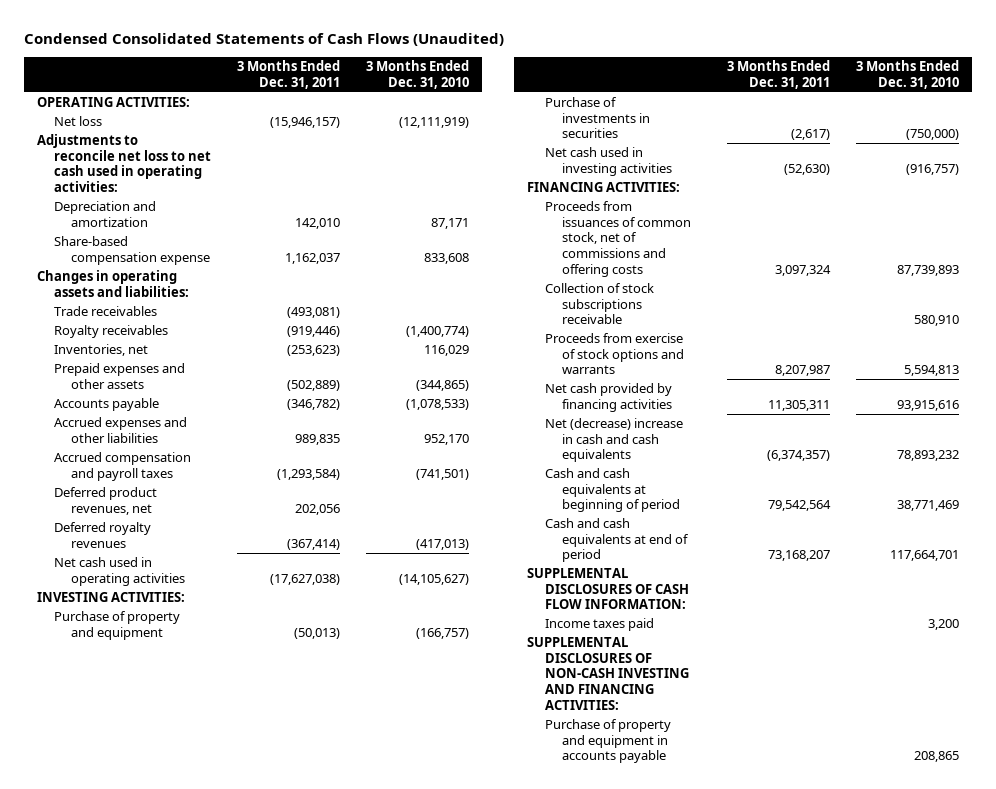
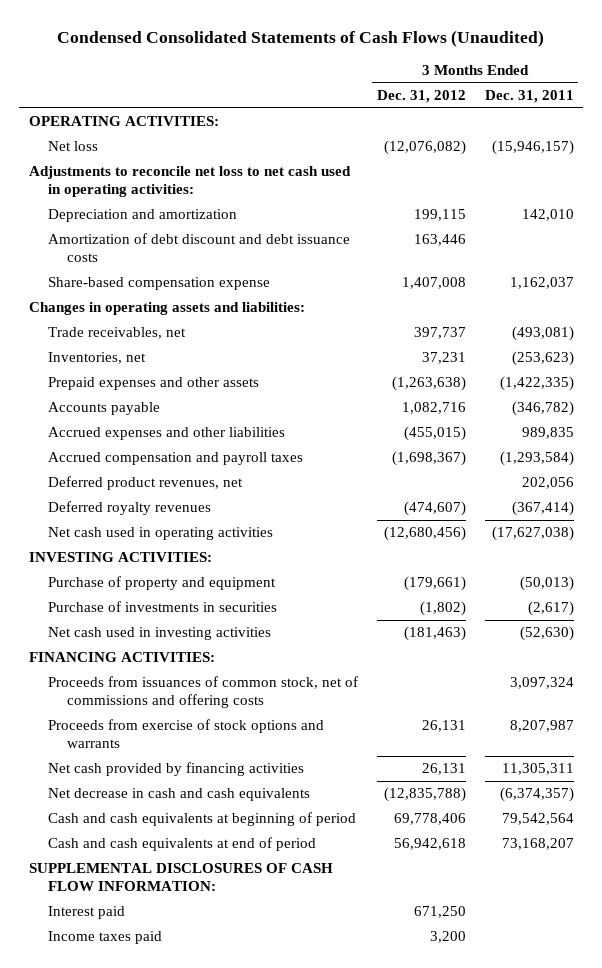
- | 3 Months Ended Dec. 31, 2011 | 3 Months Ended Dec. 31, 2010
+ | 3 Months Ended Dec. 31, 2012 | 3 Months Ended Dec. 31, 2011
+ Amortization of debt discount and debt issuance costs | 163,446 |
- Trade receivables | (493,081) |
- Royalty receivables | (919,446) | (1,400,774)
+ Trade receivables, net | 397,737 | (493,081)
- Prepaid expenses and other assets | (502,889) | (344,865)
+ Prepaid expenses and other assets | (1,263,638) | (1,422,335)
- Collection of stock subscriptions receivable | | 580,910
- Net (decrease) increase in cash and cash equivalents | (6,374,357) | 78,893,232
+ Net decrease in cash and cash equivalents | (12,835,788) | (6,374,357)
+ Interest paid | 671,250 |
- SUPPLEMENTAL DISCLOSURES OF NON-CASH INVESTING AND FINANCING ACTIVITIES:
- Purchase of property and equipment in accounts payable | | 208,865

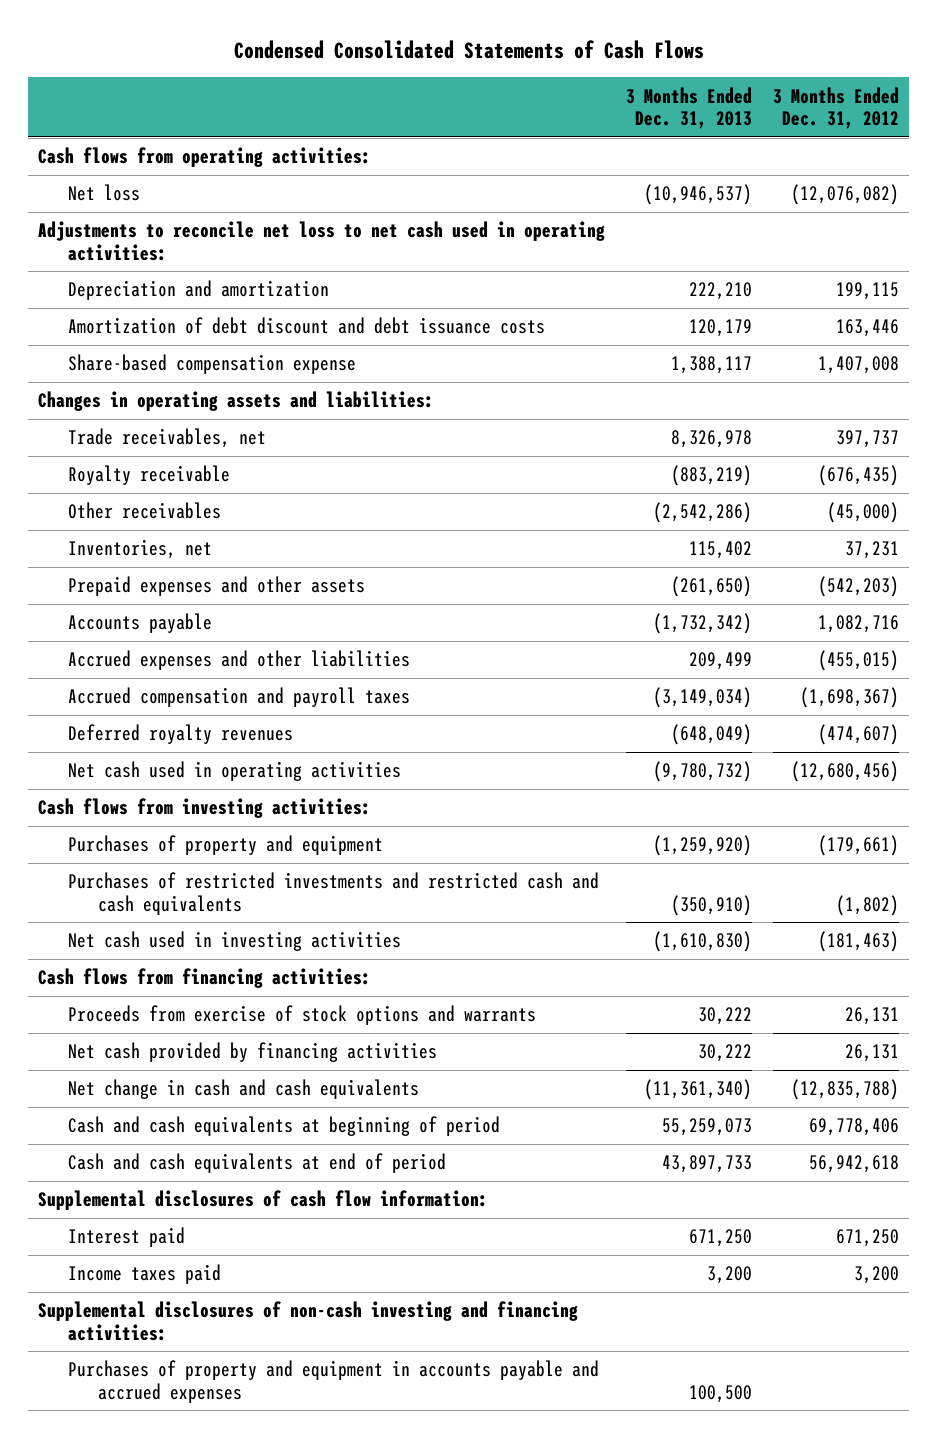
- Condensed Consolidated Statements of Cash Flows (Unaudited)
+ Condensed Consolidated Statements of Cash Flows
- | 3 Months Ended Dec. 31, 2012 | 3 Months Ended Dec. 31, 2011
+ | 3 Months Ended Dec. 31, 2013 | 3 Months Ended Dec. 31, 2012
- OPERATING ACTIVITIES:
+ Cash flows from operating activities:
+ Royalty receivable | (883,219) | (676,435)
+ Other receivables | (2,542,286) | (45,000)
- Prepaid expenses and other assets | (1,263,638) | (1,422,335)
+ Prepaid expenses and other assets | (261,650) | (542,203)
- Deferred product revenues, net | | 202,056
- INVESTING ACTIVITIES:
- Purchase of property and equipment | (179,661) | (50,013)
- Purchase of investments in securities | (1,802) | (2,617)
+ Cash flows from investing activities:
+ Purchases of property and equipment | (1,259,920) | (179,661)
+ Purchases of restricted investments and restricted cash and cash equivalents | (350,910) | (1,802)
- FINANCING ACTIVITIES:
- Proceeds from issuances of common stock, net of commissions and offering costs | | 3,097,324
+ Cash flows from financing activities:
- Net decrease in cash and cash equivalents | (12,835,788) | (6,374,357)
+ Net change in cash and cash equivalents | (11,361,340) | (12,835,788)
- SUPPLEMENTAL DISCLOSURES OF CASH FLOW INFORMATION:
+ Supplemental disclosures of cash flow information:
+ Supplemental disclosures of non-cash investing and financing activities:
+ Purchases of property and equipment in accounts payable and accrued expenses | 100,500 |

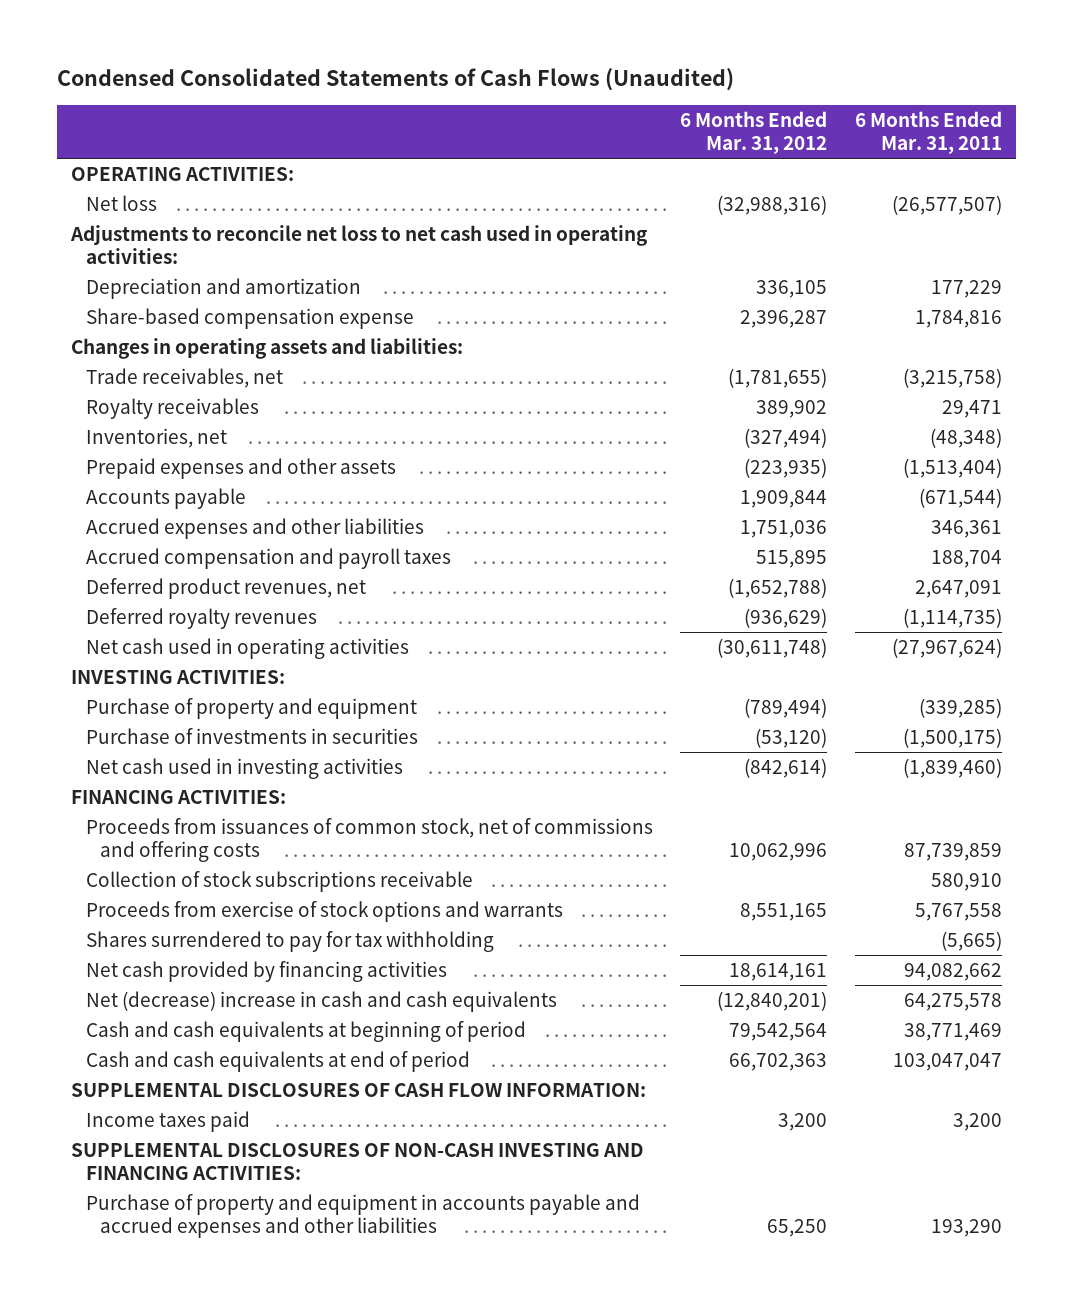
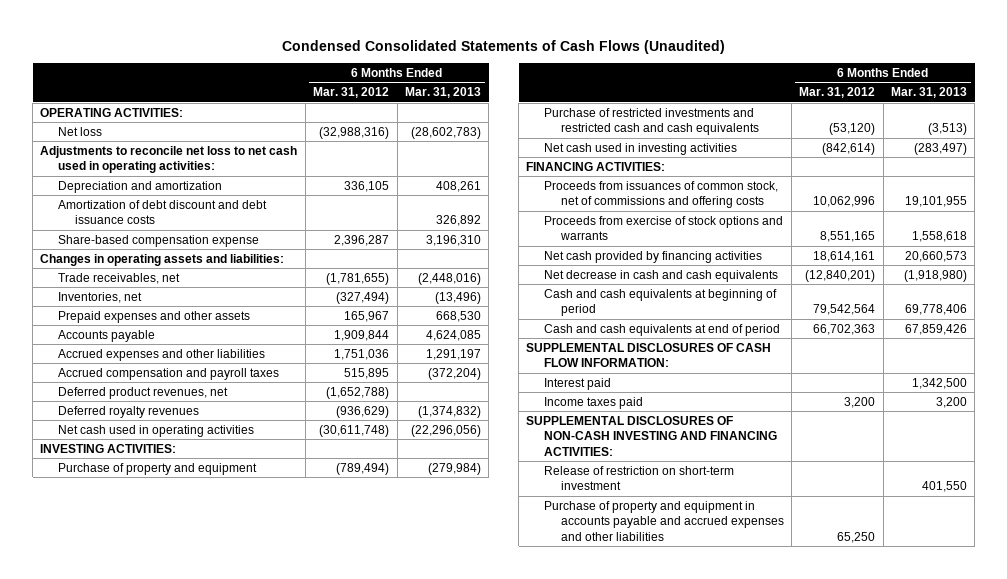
- | 6 Months Ended Mar. 31, 2012 | 6 Months Ended Mar. 31, 2011
+ | 6 Months Ended Mar. 31, 2012 | 6 Months Ended Mar. 31, 2013
+ Amortization of debt discount and debt issuance costs | | 326,892
- Royalty receivables | 389,902 | 29,471
- Prepaid expenses and other assets | (223,935) | (1,513,404)
+ Prepaid expenses and other assets | 165,967 | 668,530
- Purchase of investments in securities | (53,120) | (1,500,175)
+ Purchase of restricted investments and restricted cash and cash equivalents | (53,120) | (3,513)
- Collection of stock subscriptions receivable | | 580,910
- Shares surrendered to pay for tax withholding | | (5,665)
- Net (decrease) increase in cash and cash equivalents | (12,840,201) | 64,275,578
+ Net decrease in cash and cash equivalents | (12,840,201) | (1,918,980)
+ Interest paid | | 1,342,500
+ Release of restriction on short-term investment | | 401,550

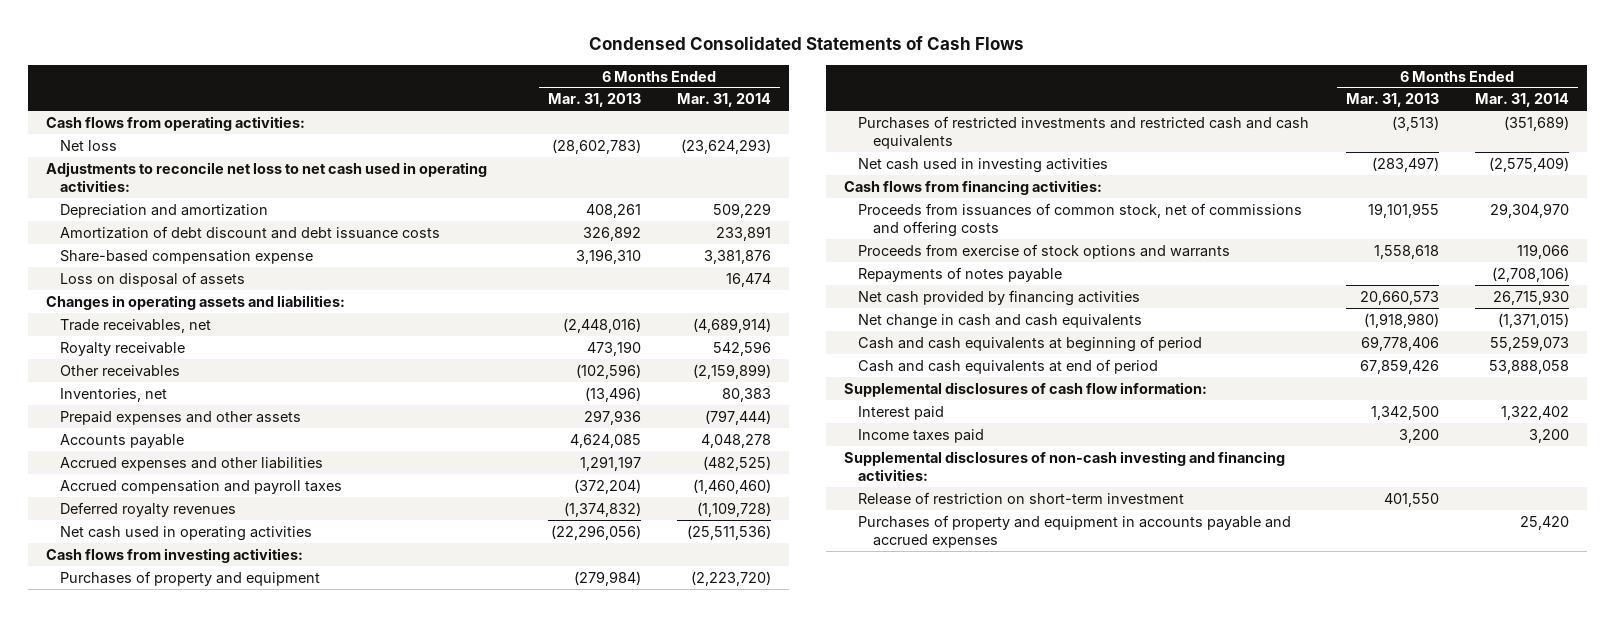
- Condensed Consolidated Statements of Cash Flows (Unaudited)
+ Condensed Consolidated Statements of Cash Flows
- | 6 Months Ended Mar. 31, 2012 | 6 Months Ended Mar. 31, 2013
+ | 6 Months Ended Mar. 31, 2013 | 6 Months Ended Mar. 31, 2014
- OPERATING ACTIVITIES:
+ Cash flows from operating activities:
+ Loss on disposal of assets | | 16,474
+ Royalty receivable | 473,190 | 542,596
+ Other receivables | (102,596) | (2,159,899)
- Prepaid expenses and other assets | 165,967 | 668,530
+ Prepaid expenses and other assets | 297,936 | (797,444)
- Deferred product revenues, net | (1,652,788) |
- INVESTING ACTIVITIES:
- Purchase of property and equipment | (789,494) | (279,984)
- Purchase of restricted investments and restricted cash and cash equivalents | (53,120) | (3,513)
+ Cash flows from investing activities:
+ Purchases of property and equipment | (279,984) | (2,223,720)
+ Purchases of restricted investments and restricted cash and cash equivalents | (3,513) | (351,689)
- FINANCING ACTIVITIES:
+ Cash flows from financing activities:
+ Repayments of notes payable | | (2,708,106)
- Net decrease in cash and cash equivalents | (12,840,201) | (1,918,980)
+ Net change in cash and cash equivalents | (1,918,980) | (1,371,015)
- SUPPLEMENTAL DISCLOSURES OF CASH FLOW INFORMATION:
+ Supplemental disclosures of cash flow information:
- SUPPLEMENTAL DISCLOSURES OF NON-CASH INVESTING AND FINANCING ACTIVITIES:
+ Supplemental disclosures of non-cash investing and financing activities:
- Purchase of property and equipment in accounts payable and accrued expenses and other liabilities | 65,250 |
+ Purchases of property and equipment in accounts payable and accrued expenses | | 25,420

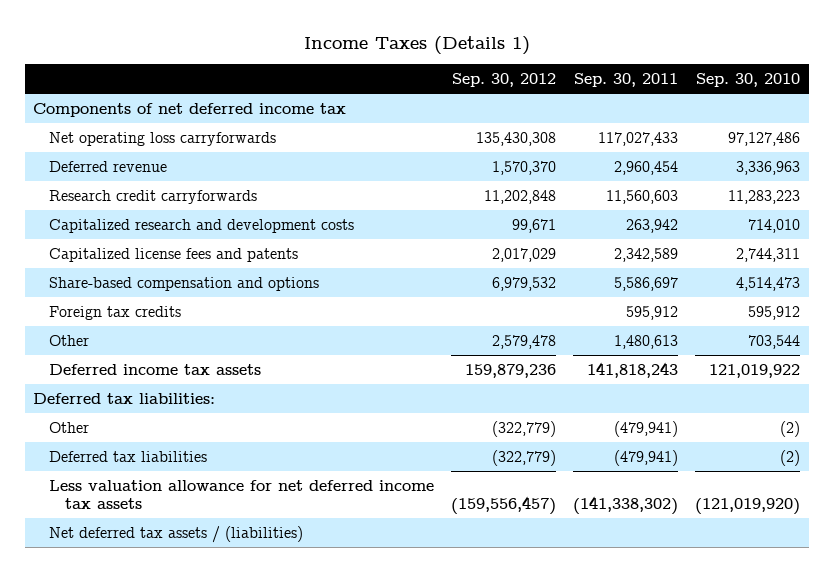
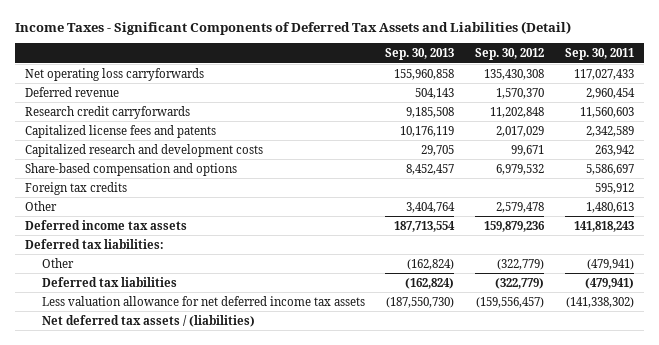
- Income Taxes (Details 1)
+ Income Taxes - Significant Components of Deferred Tax Assets and Liabilities (Detail)
- | Sep. 30, 2012 | Sep. 30, 2011 | Sep. 30, 2010
+ | Sep. 30, 2013 | Sep. 30, 2012 | Sep. 30, 2011
- Components of net deferred income tax
moved down: Capitalized research and development costs | 29,705 | 99,671 | 263,942

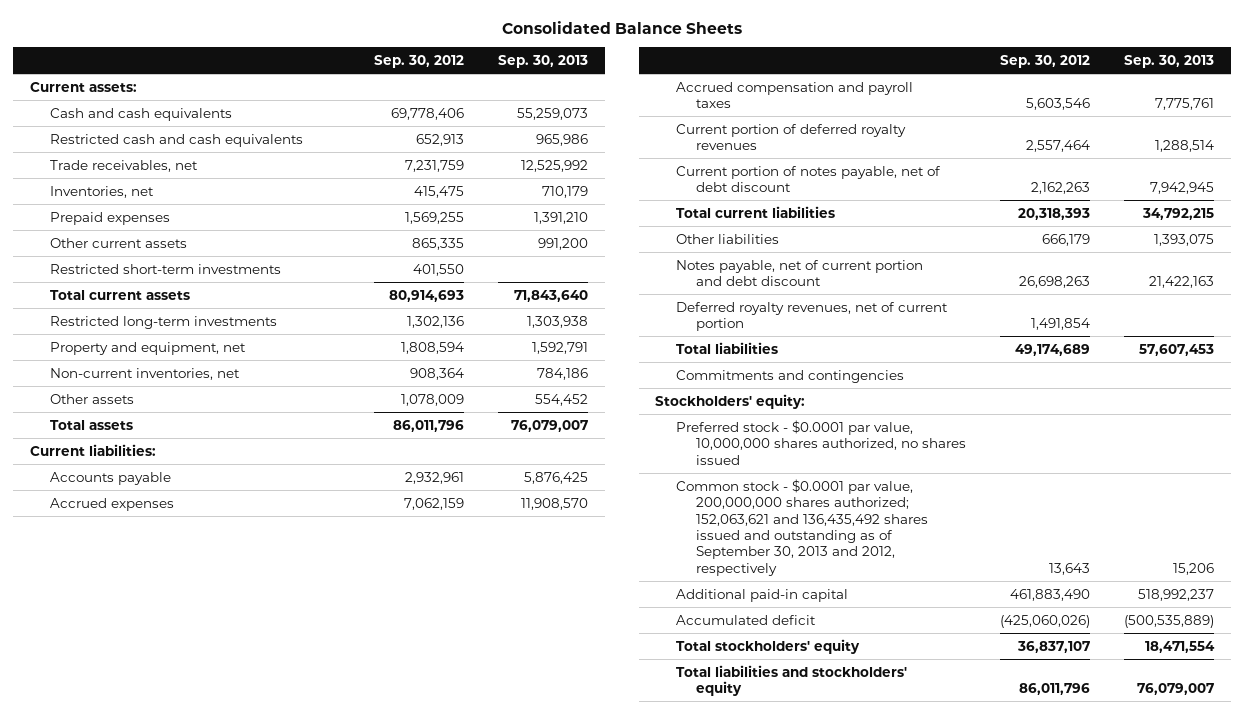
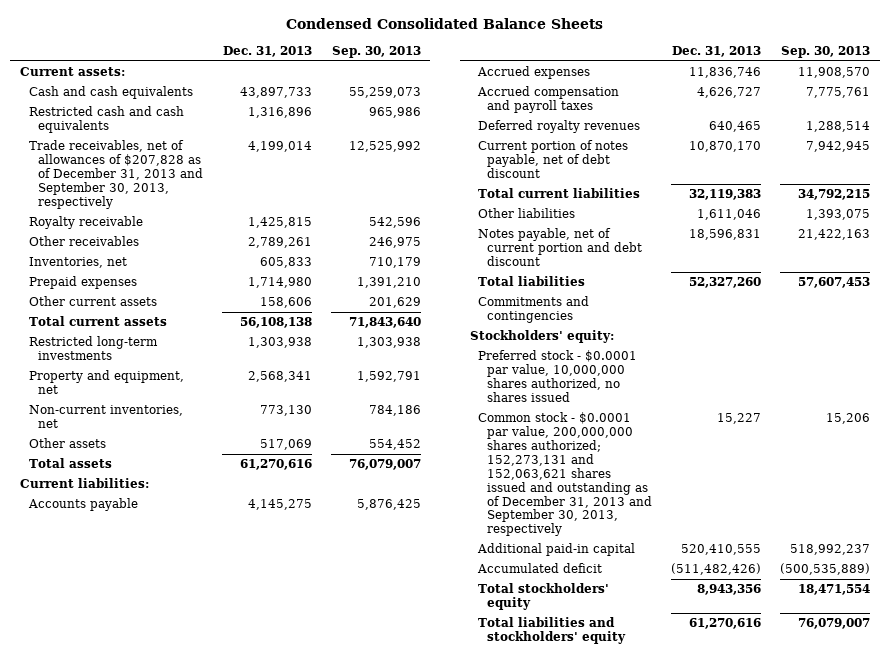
- Consolidated Balance Sheets
+ Condensed Consolidated Balance Sheets
- | Sep. 30, 2012 | Sep. 30, 2013
+ | Dec. 31, 2013 | Sep. 30, 2013
- Trade receivables, net | 7,231,759 | 12,525,992
+ Trade receivables, net of allowances of $207,828 as of December 31, 2013 and September 30, 2013, respectively | 4,199,014 | 12,525,992
+ Royalty receivable | 1,425,815 | 542,596
+ Other receivables | 2,789,261 | 246,975
- Other current assets | 865,335 | 991,200
- Restricted short-term investments | 401,550 |
+ Other current assets | 158,606 | 201,629
- Current portion of deferred royalty revenues | 2,557,464 | 1,288,514
+ Deferred royalty revenues | 640,465 | 1,288,514
- Deferred royalty revenues, net of current portion | 1,491,854 |
- Common stock - $0.0001 par value, 200,000,000 shares authorized; 152,063,621 and 136,435,492 shares issued and outstanding as of September 30, 2013 and 2012, respectively | 13,643 | 15,206
+ Common stock - $0.0001 par value, 200,000,000 shares authorized; 152,273,131 and 152,063,621 shares issued and outstanding as of December 31, 2013 and September 30, 2013, respectively | 15,227 | 15,206

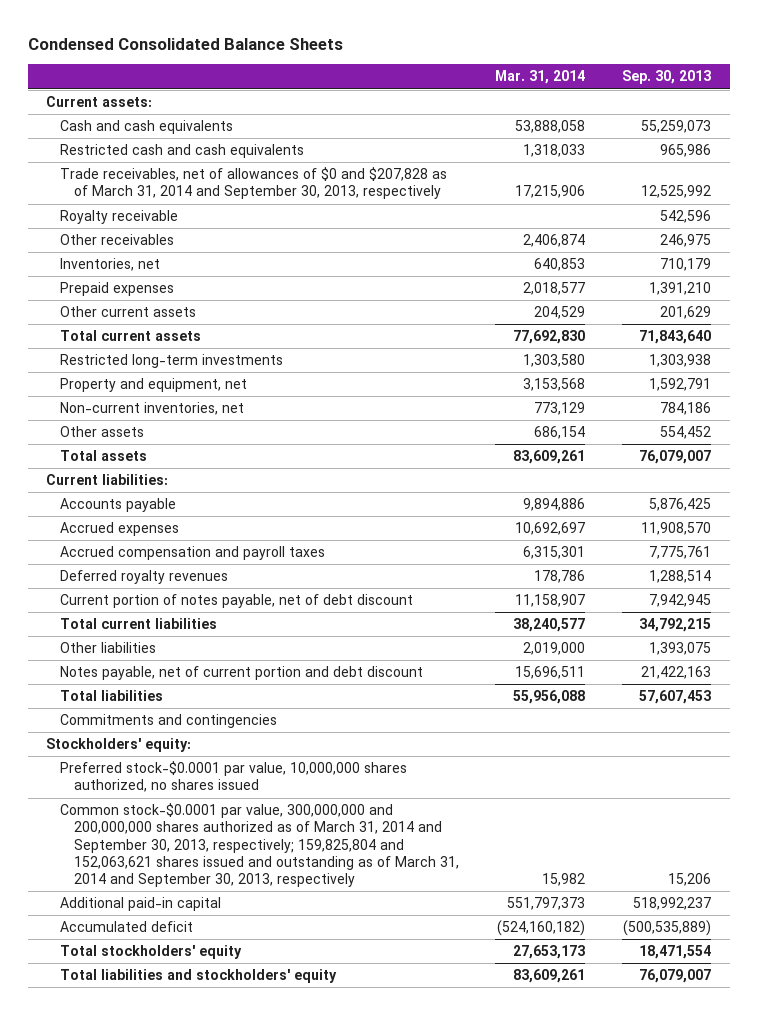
- | Dec. 31, 2013 | Sep. 30, 2013
+ | Mar. 31, 2014 | Sep. 30, 2013
- Trade receivables, net of allowances of $207,828 as of December 31, 2013 and September 30, 2013, respectively | 4,199,014 | 12,525,992
+ Trade receivables, net of allowances of $0 and $207,828 as of March 31, 2014 and September 30, 2013, respectively | 17,215,906 | 12,525,992
- Preferred stock - $0.0001 par value, 10,000,000 shares authorized, no shares issued
- Common stock - $0.0001 par value, 200,000,000 shares authorized; 152,273,131 and 152,063,621 shares issued and outstanding as of December 31, 2013 and September 30, 2013, respectively | 15,227 | 15,206
+ Preferred stock-$0.0001 par value, 10,000,000 shares authorized, no shares issued
+ Common stock-$0.0001 par value, 300,000,000 and 200,000,000 shares authorized as of March 31, 2014 and September 30, 2013, respectively; 159,825,804 and 152,063,621 shares issued and outstanding as of March 31, 2014 and September 30, 2013, respectively | 15,982 | 15,206

